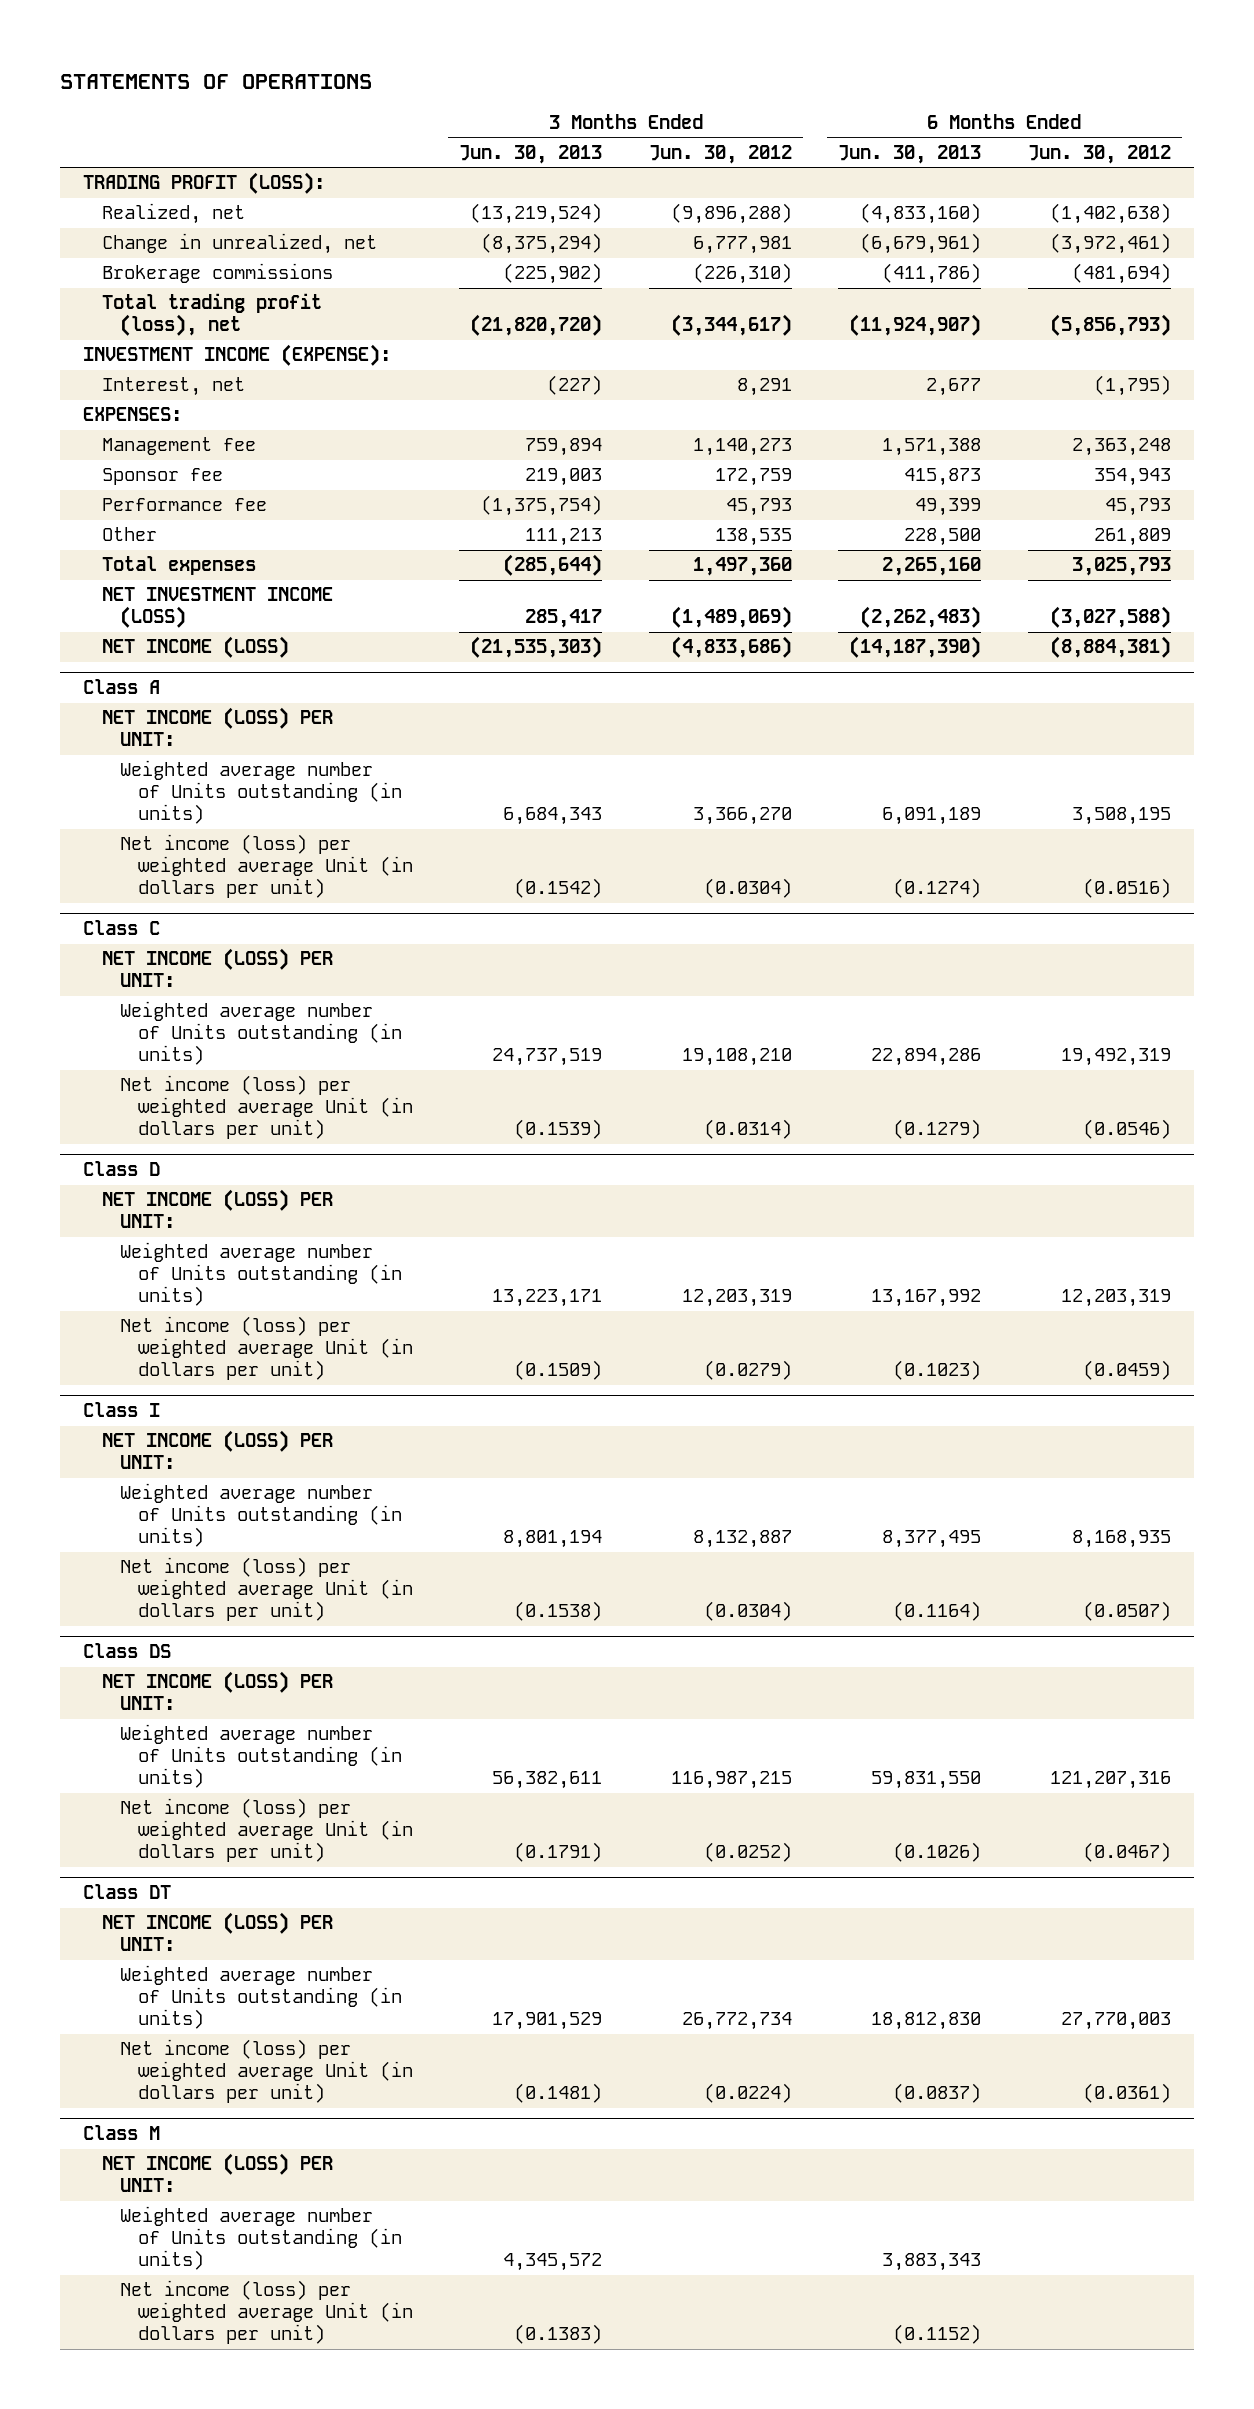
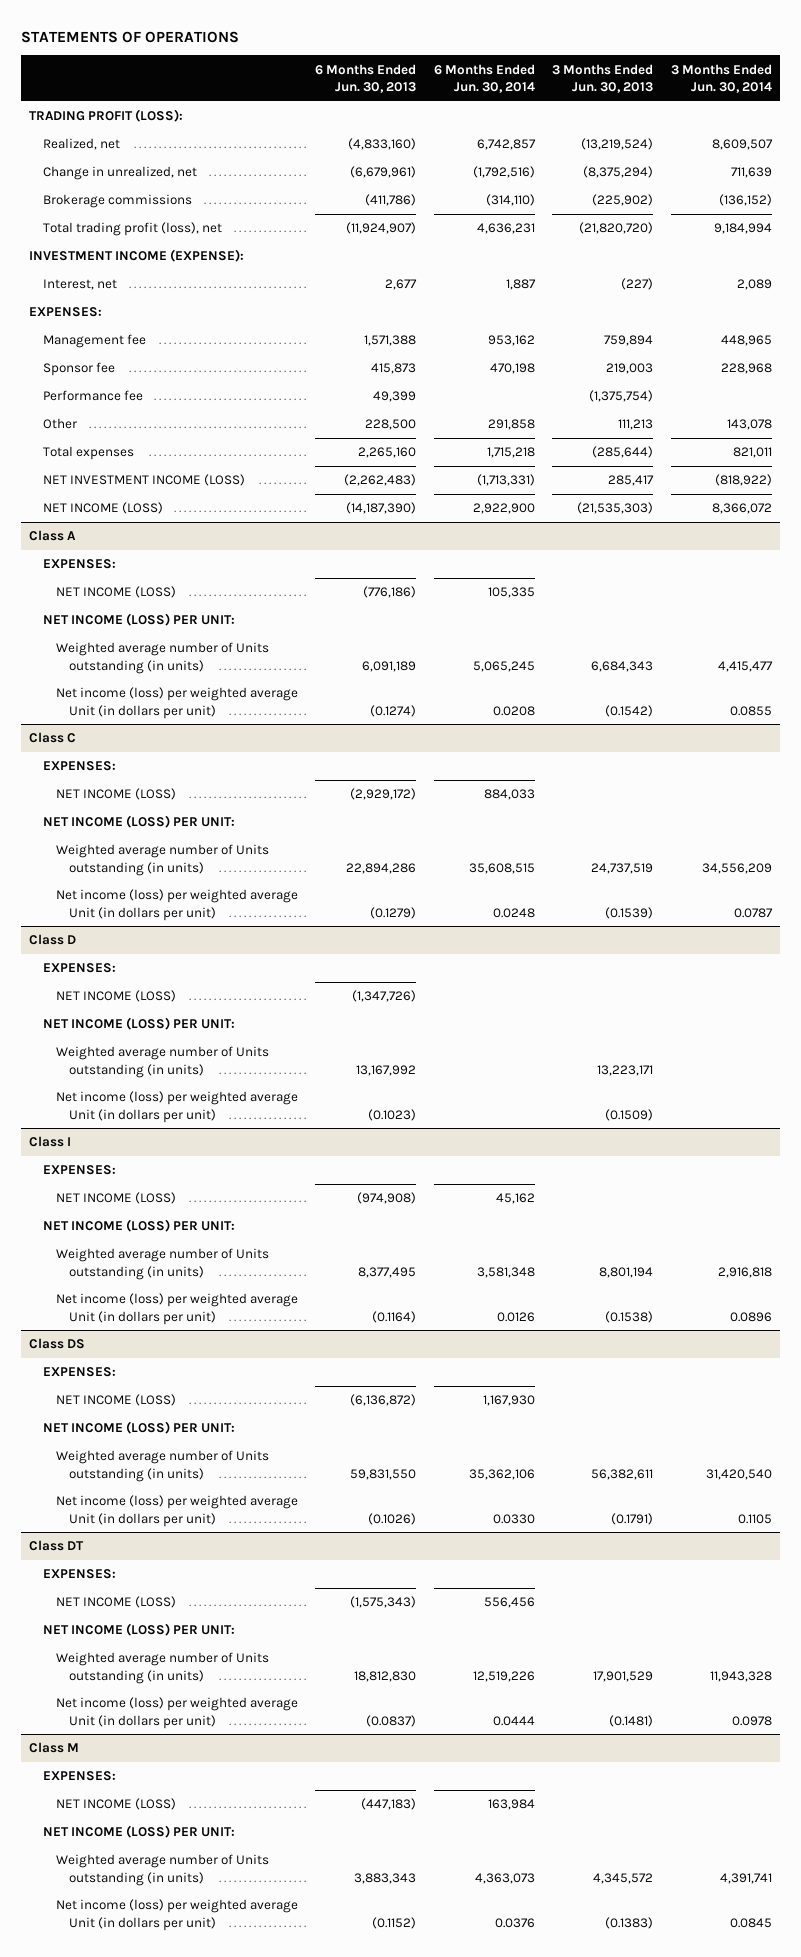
- | 3 Months Ended Jun. 30, 2013 | 3 Months Ended Jun. 30, 2012 | 6 Months Ended Jun. 30, 2013 | 6 Months Ended Jun. 30, 2012
+ | 6 Months Ended Jun. 30, 2013 | 6 Months Ended Jun. 30, 2014 | 3 Months Ended Jun. 30, 2013 | 3 Months Ended Jun. 30, 2014
@ Class A
+ EXPENSES:
+ NET INCOME (LOSS) | (776,186) | 105,335 | |
@ Class C
+ EXPENSES:
+ NET INCOME (LOSS) | (2,929,172) | 884,033 | |
@ Class D
+ EXPENSES:
+ NET INCOME (LOSS) | (1,347,726) | | |
@ Class I
+ EXPENSES:
+ NET INCOME (LOSS) | (974,908) | 45,162 | |
@ Class DS
+ EXPENSES:
+ NET INCOME (LOSS) | (6,136,872) | 1,167,930 | |
@ Class DT
+ EXPENSES:
+ NET INCOME (LOSS) | (1,575,343) | 556,456 | |
@ Class M
+ EXPENSES:
+ NET INCOME (LOSS) | (447,183) | 163,984 | |

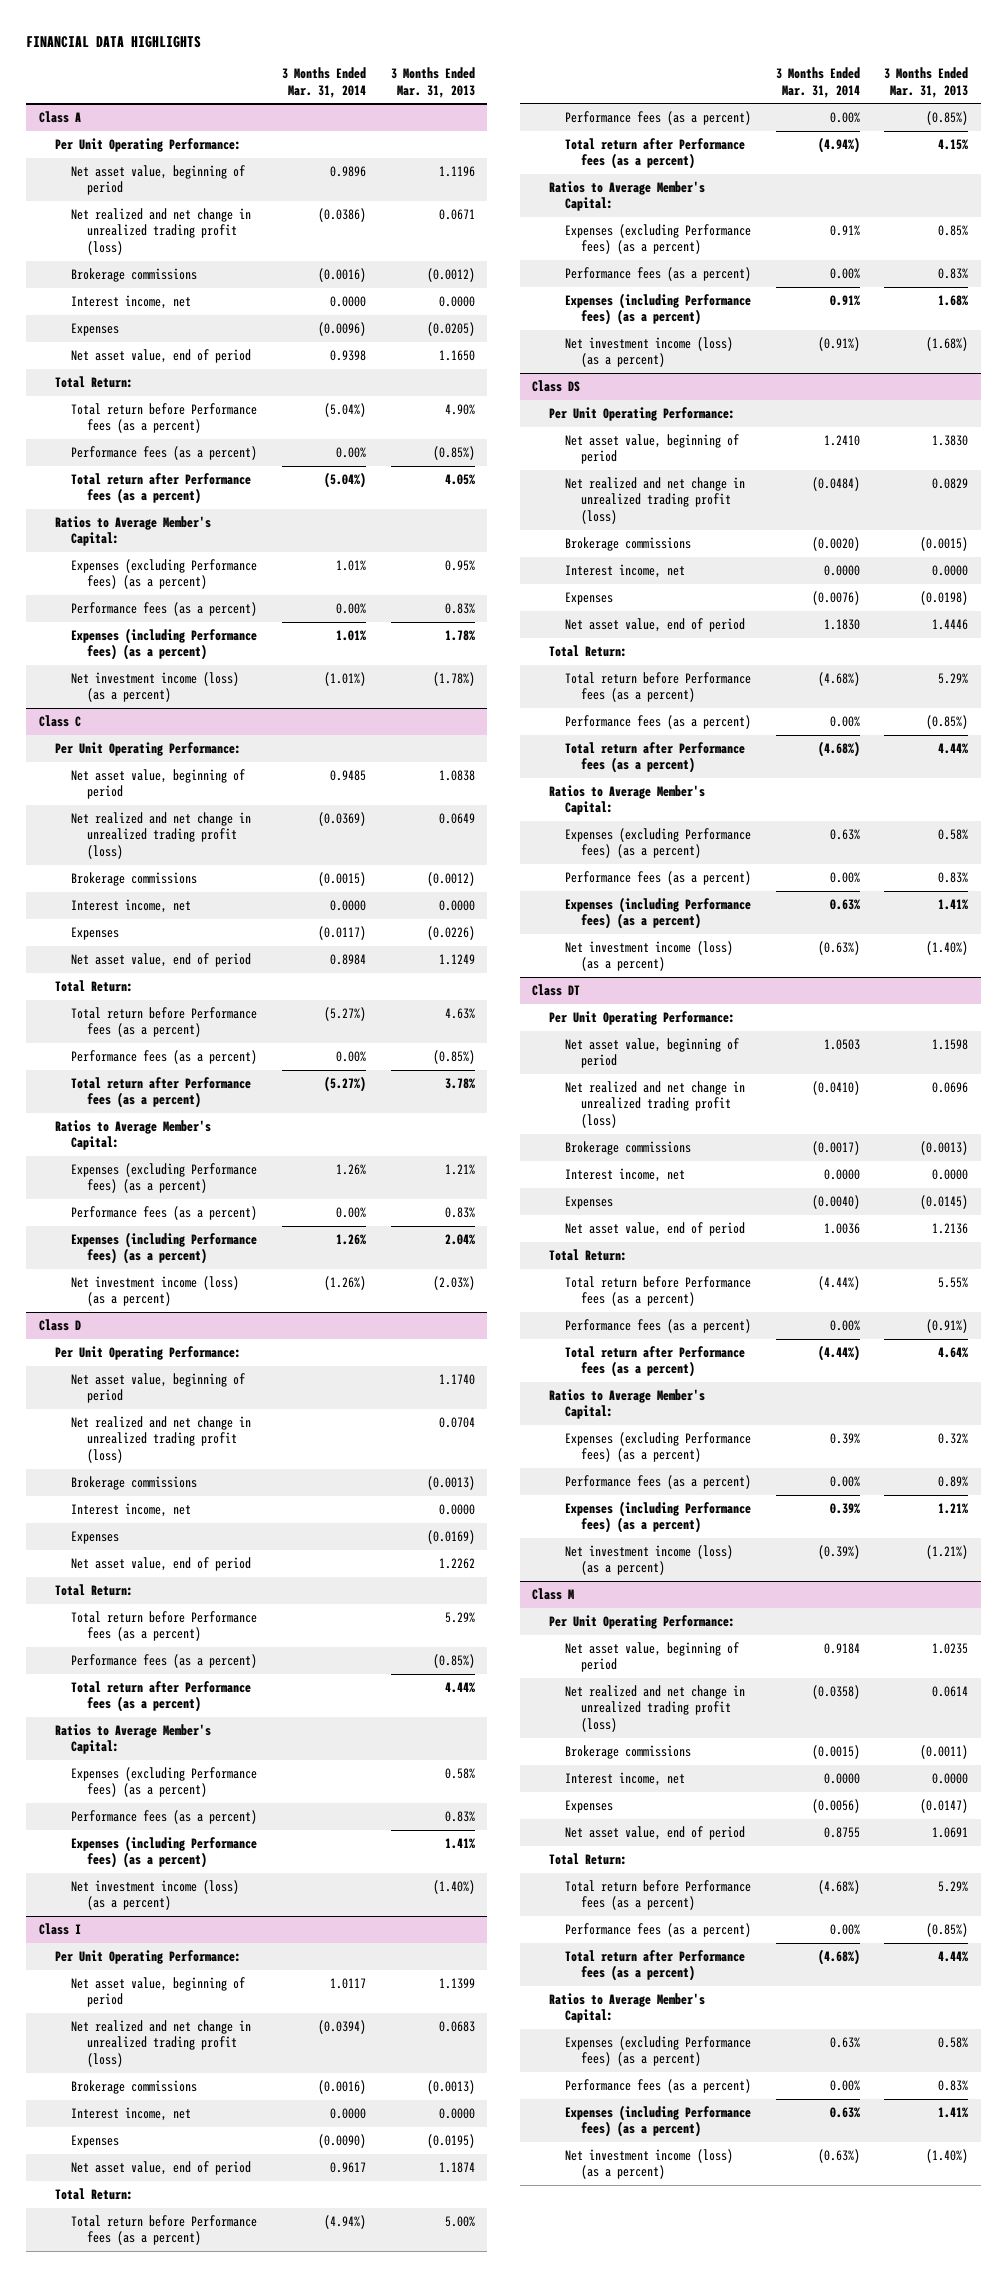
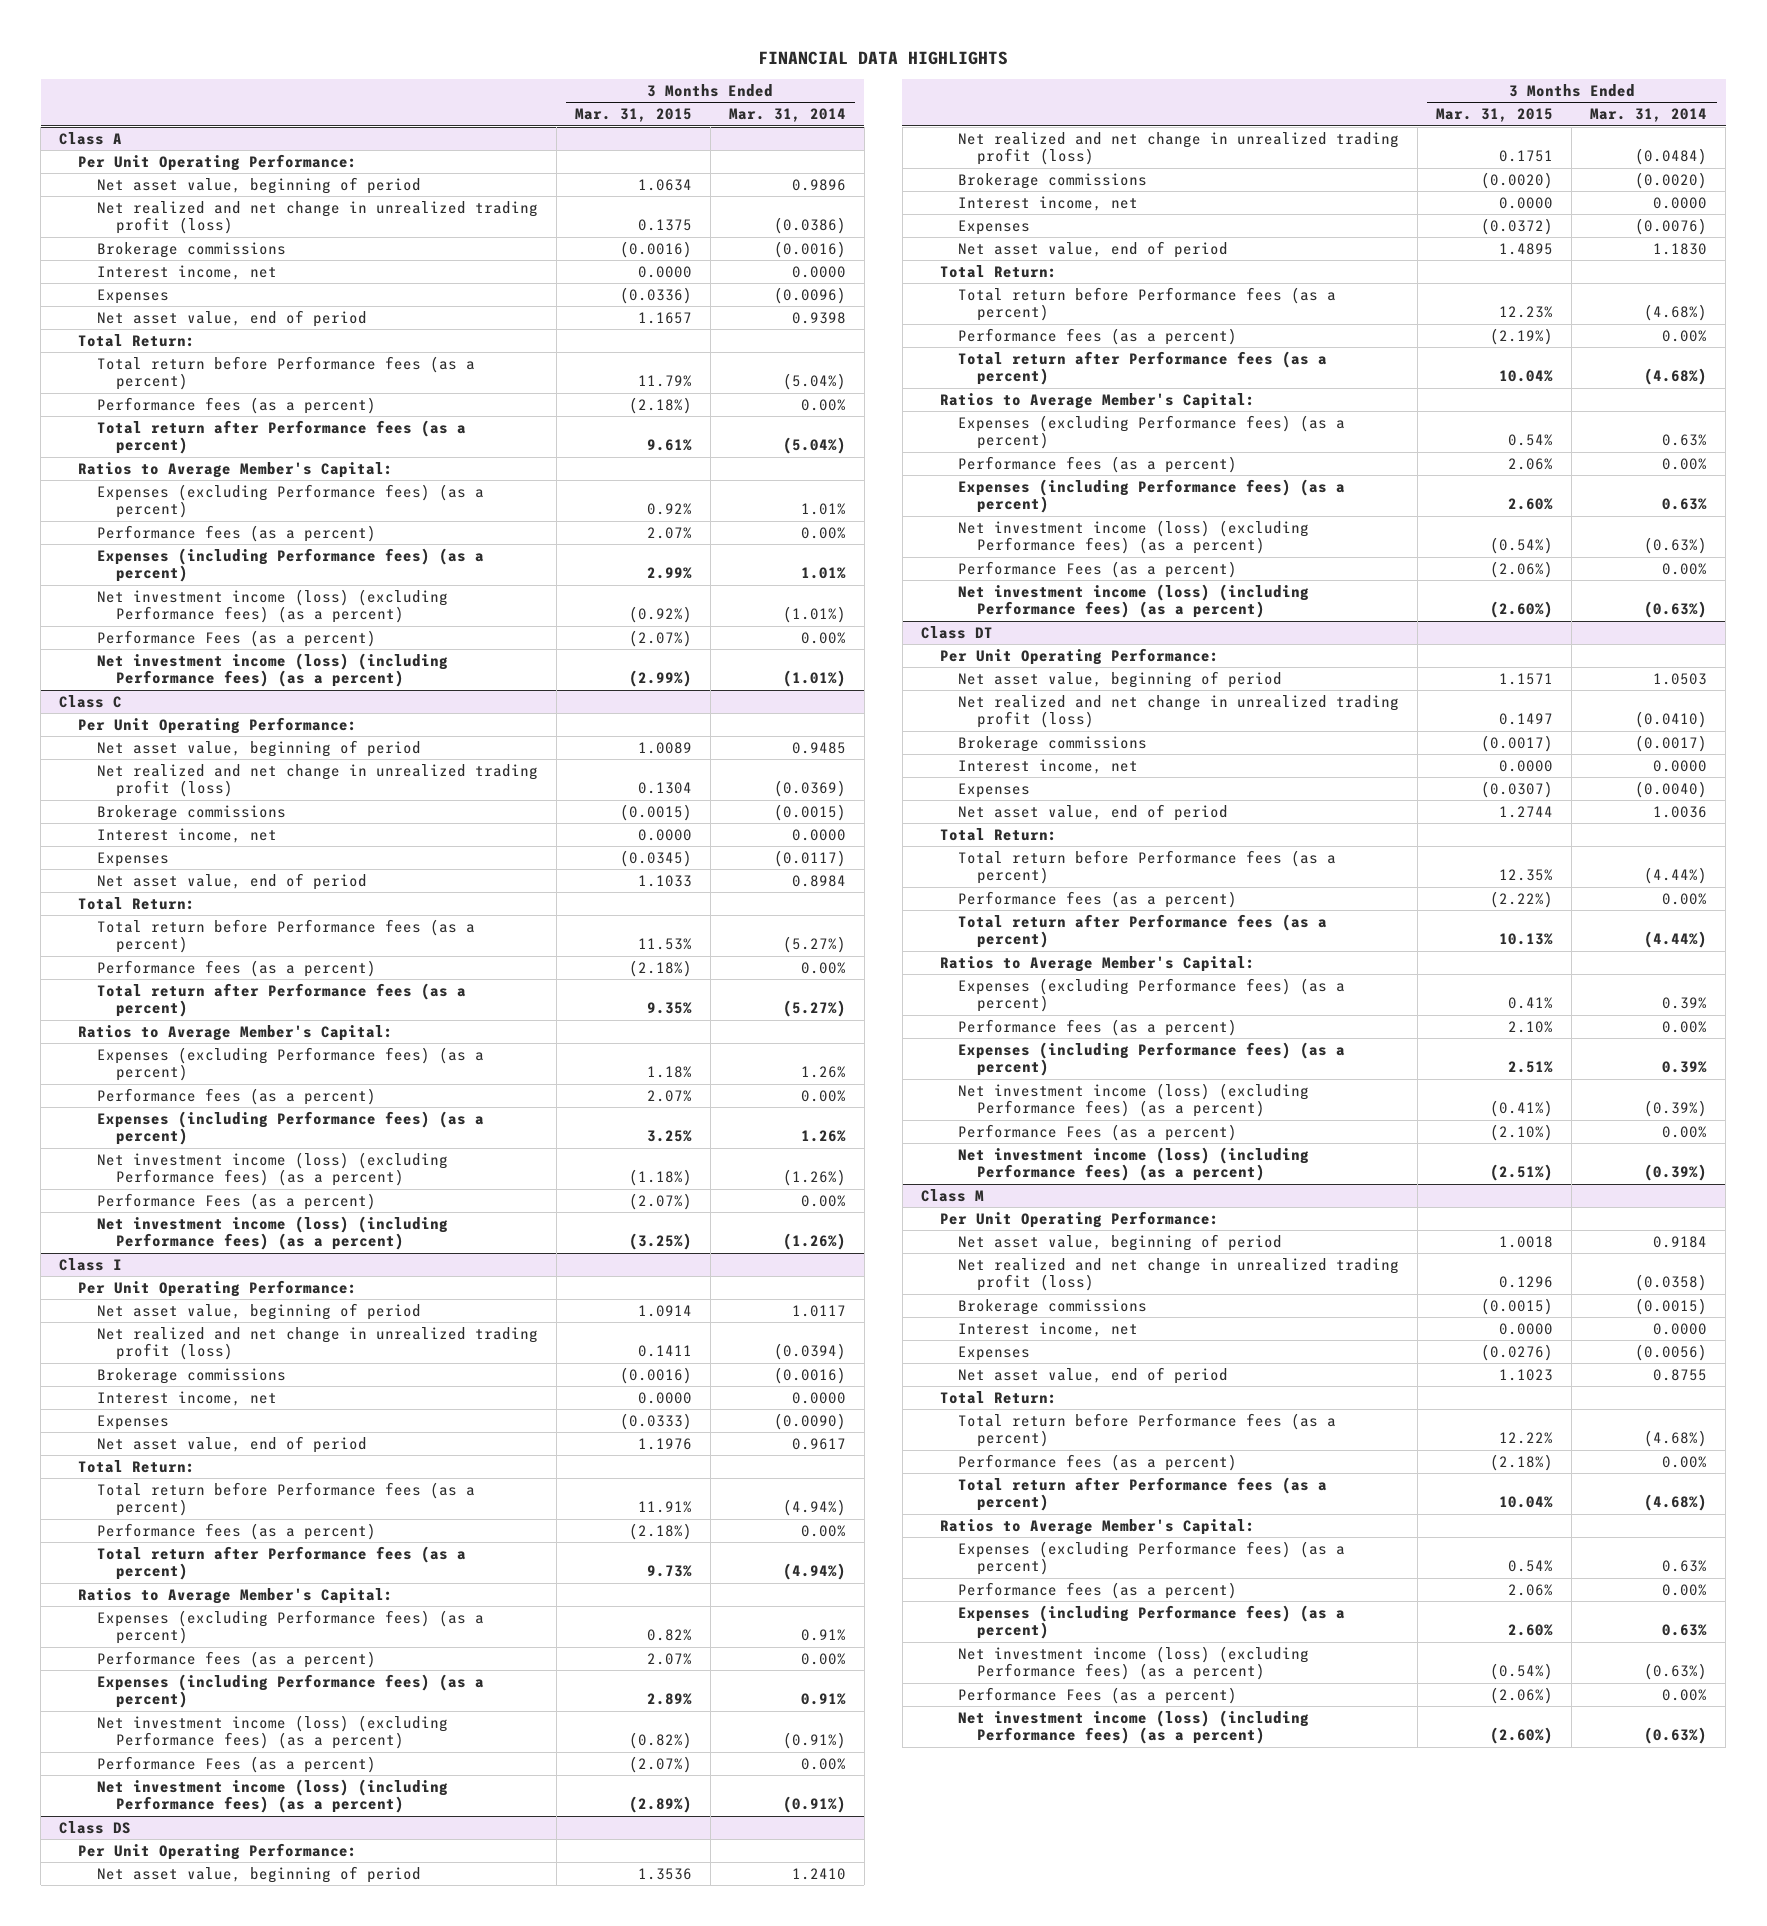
- | 3 Months Ended Mar. 31, 2014 | 3 Months Ended Mar. 31, 2013
+ | 3 Months Ended Mar. 31, 2015 | 3 Months Ended Mar. 31, 2014
@ Class A
- Net investment income (loss) (as a percent) | (1.01%) | (1.78%)
+ Net investment income (loss) (excluding Performance fees) (as a percent) | (0.92%) | (1.01%)
+ Performance Fees (as a percent) | (2.07%) | 0.00%
+ Net investment income (loss) (including Performance fees) (as a percent) | (2.99%) | (1.01%)
@ Class C
- Net investment income (loss) (as a percent) | (1.26%) | (2.03%)
- Class D
- Per Unit Operating Performance:
- Net asset value, beginning of period | | 1.1740
- Net realized and net change in unrealized trading profit (loss) | | 0.0704
- Brokerage commissions | | (0.0013)
- Interest income, net | | 0.0000
- Expenses | | (0.0169)
- Net asset value, end of period | | 1.2262
- Total Return:
- Total return before Performance fees (as a percent) | | 5.29%
- Performance fees (as a percent) | | (0.85%)
- Total return after Performance fees (as a percent) | | 4.44%
- Ratios to Average Member's Capital:
- Expenses (excluding Performance fees) (as a percent) | | 0.58%
- Performance fees (as a percent) | | 0.83%
- Expenses (including Performance fees) (as a percent) | | 1.41%
- Net investment income (loss) (as a percent) | | (1.40%)
@ Class C
+ Net investment income (loss) (excluding Performance fees) (as a percent) | (1.18%) | (1.26%)
+ Performance Fees (as a percent) | (2.07%) | 0.00%
+ Net investment income (loss) (including Performance fees) (as a percent) | (3.25%) | (1.26%)
@ Class I
- Net investment income (loss) (as a percent) | (0.91%) | (1.68%)
+ Net investment income (loss) (excluding Performance fees) (as a percent) | (0.82%) | (0.91%)
+ Performance Fees (as a percent) | (2.07%) | 0.00%
+ Net investment income (loss) (including Performance fees) (as a percent) | (2.89%) | (0.91%)
@ Class DS
- Net investment income (loss) (as a percent) | (0.63%) | (1.40%)
+ Net investment income (loss) (excluding Performance fees) (as a percent) | (0.54%) | (0.63%)
+ Performance Fees (as a percent) | (2.06%) | 0.00%
+ Net investment income (loss) (including Performance fees) (as a percent) | (2.60%) | (0.63%)
@ Class DT
- Net investment income (loss) (as a percent) | (0.39%) | (1.21%)
+ Net investment income (loss) (excluding Performance fees) (as a percent) | (0.41%) | (0.39%)
+ Performance Fees (as a percent) | (2.10%) | 0.00%
+ Net investment income (loss) (including Performance fees) (as a percent) | (2.51%) | (0.39%)
@ Class M
- Net investment income (loss) (as a percent) | (0.63%) | (1.40%)
+ Net investment income (loss) (excluding Performance fees) (as a percent) | (0.54%) | (0.63%)
+ Performance Fees (as a percent) | (2.06%) | 0.00%
+ Net investment income (loss) (including Performance fees) (as a percent) | (2.60%) | (0.63%)

